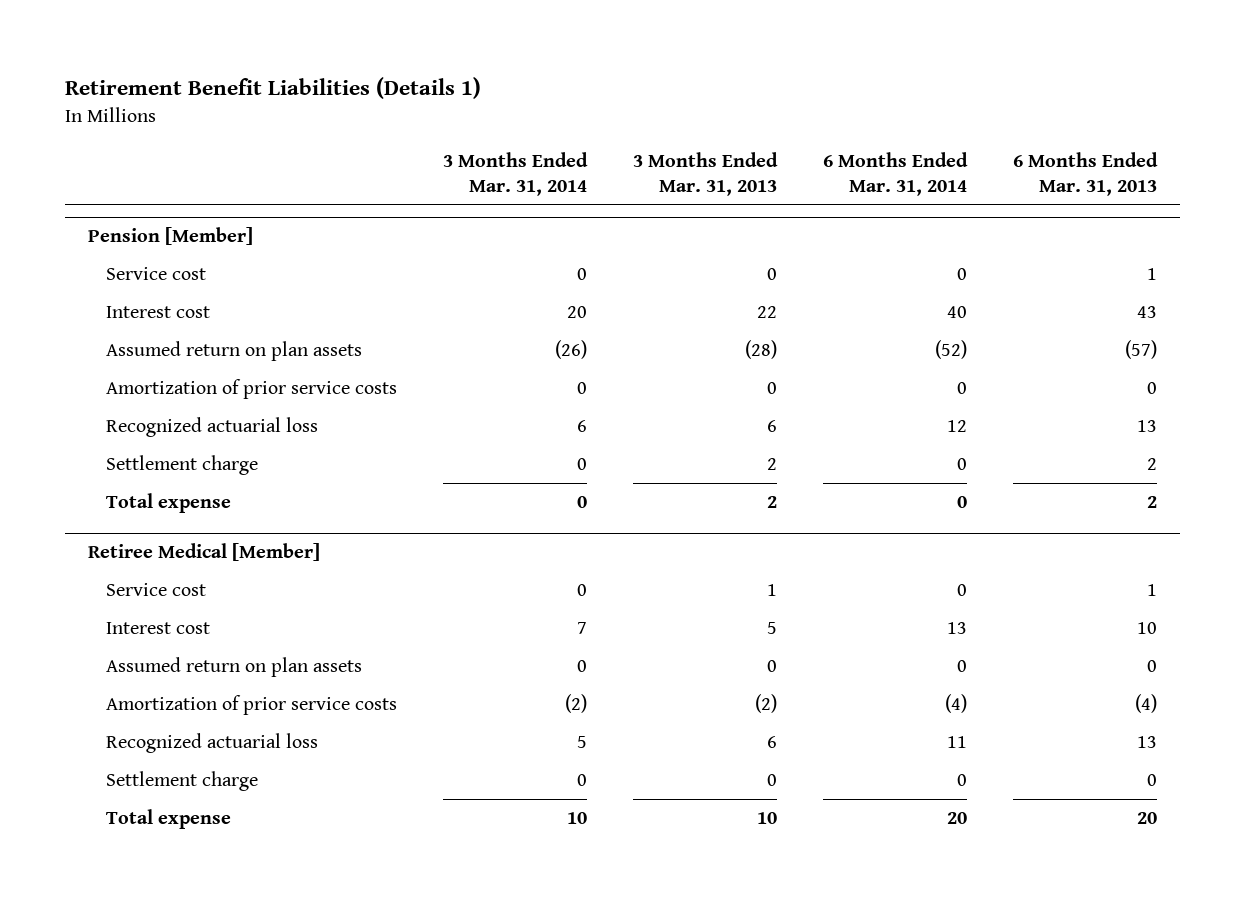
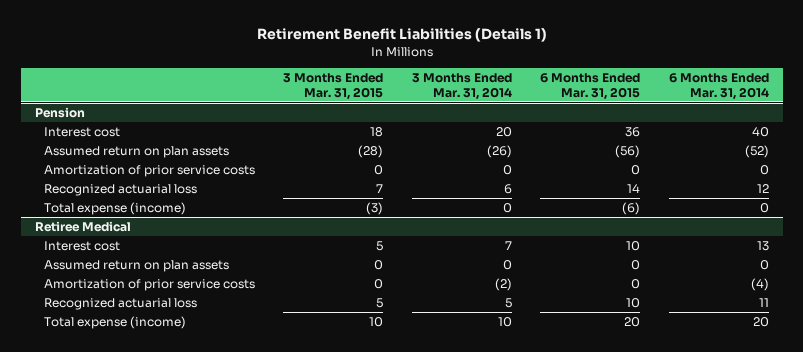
- | 3 Months Ended Mar. 31, 2014 | 3 Months Ended Mar. 31, 2013 | 6 Months Ended Mar. 31, 2014 | 6 Months Ended Mar. 31, 2013
+ | 3 Months Ended Mar. 31, 2015 | 3 Months Ended Mar. 31, 2014 | 6 Months Ended Mar. 31, 2015 | 6 Months Ended Mar. 31, 2014
- Pension [Member]
- Service cost | 0 | 0 | 0 | 1
+ Pension
- Settlement charge | 0 | 2 | 0 | 2
- Total expense | 0 | 2 | 0 | 2
- Retiree Medical [Member]
- Service cost | 0 | 1 | 0 | 1
+ Total expense (income) | (3) | 0 | (6) | 0
+ Retiree Medical
- Settlement charge | 0 | 0 | 0 | 0
- Total expense | 10 | 10 | 20 | 20
+ Total expense (income) | 10 | 10 | 20 | 20

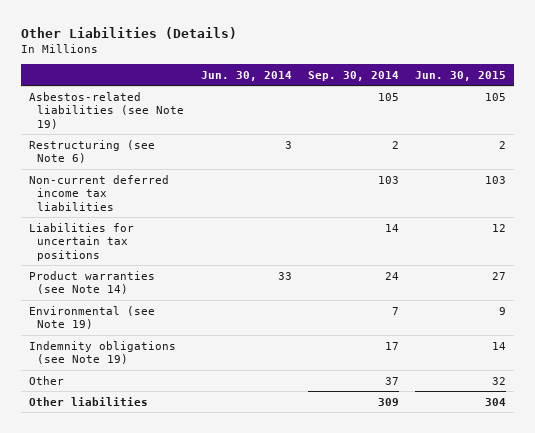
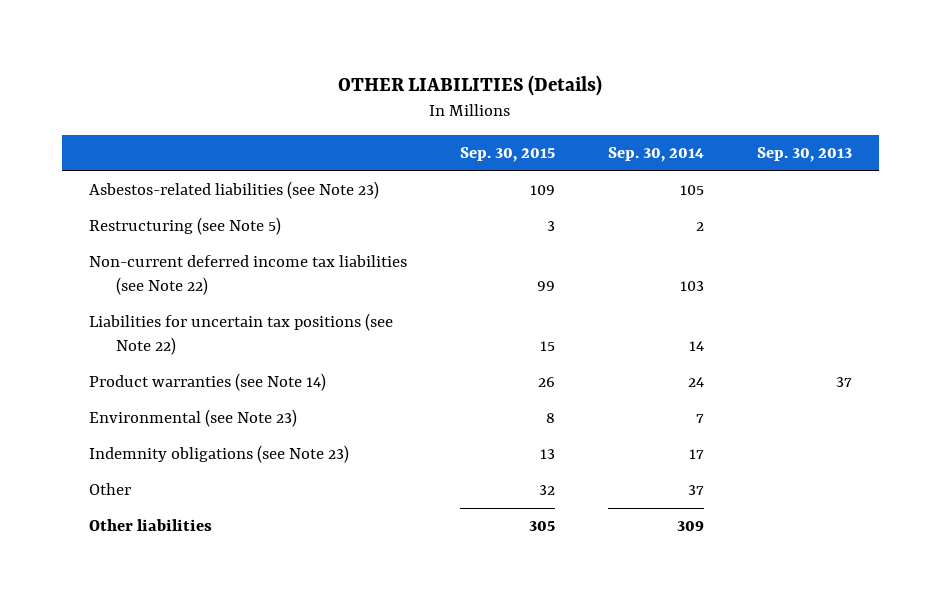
- Other Liabilities (Details)
+ OTHER LIABILITIES (Details)
- | Jun. 30, 2014 | Sep. 30, 2014 | Jun. 30, 2015
+ | Sep. 30, 2015 | Sep. 30, 2014 | Sep. 30, 2013
- Asbestos-related liabilities (see Note 19) | | 105 | 105
- Restructuring (see Note 6) | 3 | 2 | 2
- Non-current deferred income tax liabilities | | 103 | 103
- Liabilities for uncertain tax positions | | 14 | 12
+ Asbestos-related liabilities (see Note 23) | 109 | 105 |
+ Restructuring (see Note 5) | 3 | 2 |
+ Non-current deferred income tax liabilities (see Note 22) | 99 | 103 |
+ Liabilities for uncertain tax positions (see Note 22) | 15 | 14 |
- Environmental (see Note 19) | | 7 | 9
- Indemnity obligations (see Note 19) | | 17 | 14
+ Environmental (see Note 23) | 8 | 7 |
+ Indemnity obligations (see Note 23) | 13 | 17 |

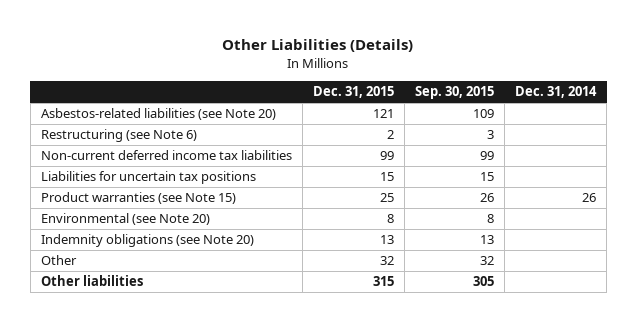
- OTHER LIABILITIES (Details)
+ Other Liabilities (Details)
- | Sep. 30, 2015 | Sep. 30, 2014 | Sep. 30, 2013
+ | Dec. 31, 2015 | Sep. 30, 2015 | Dec. 31, 2014
- Asbestos-related liabilities (see Note 23) | 109 | 105 |
- Restructuring (see Note 5) | 3 | 2 |
- Non-current deferred income tax liabilities (see Note 22) | 99 | 103 |
- Liabilities for uncertain tax positions (see Note 22) | 15 | 14 |
- Product warranties (see Note 14) | 26 | 24 | 37
- Environmental (see Note 23) | 8 | 7 |
- Indemnity obligations (see Note 23) | 13 | 17 |
+ Asbestos-related liabilities (see Note 20) | 121 | 109 |
+ Restructuring (see Note 6) | 2 | 3 |
+ Non-current deferred income tax liabilities | 99 | 99 |
+ Liabilities for uncertain tax positions | 15 | 15 |
+ Product warranties (see Note 15) | 25 | 26 | 26
+ Environmental (see Note 20) | 8 | 8 |
+ Indemnity obligations (see Note 20) | 13 | 13 |

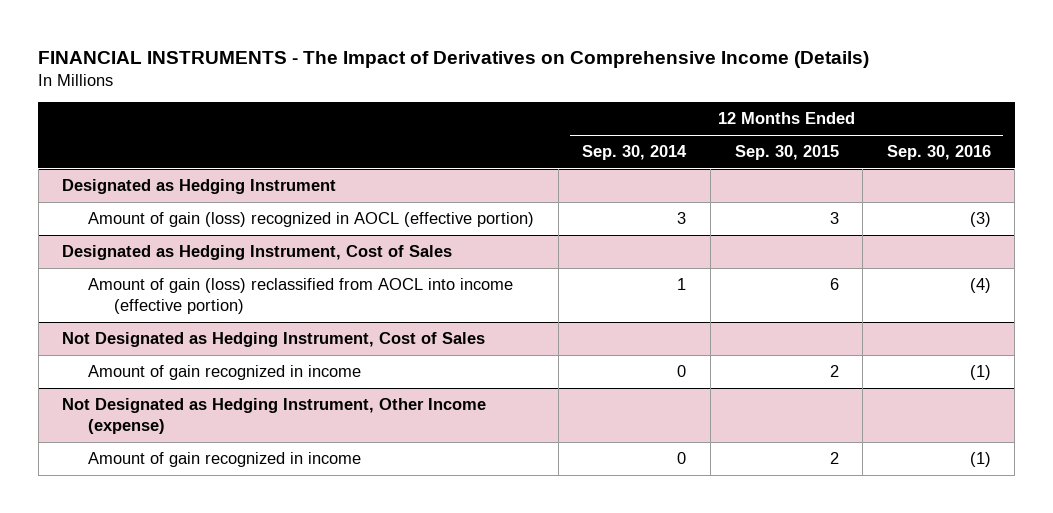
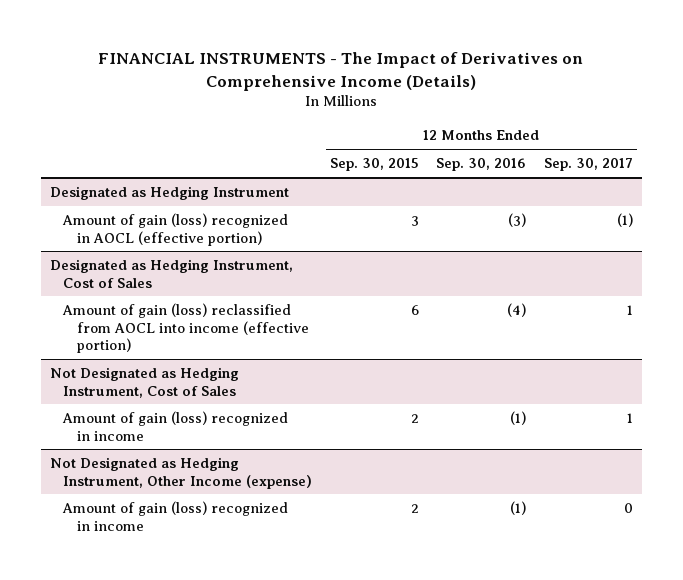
- | 12 Months Ended Sep. 30, 2014 | 12 Months Ended Sep. 30, 2015 | 12 Months Ended Sep. 30, 2016
+ | 12 Months Ended Sep. 30, 2015 | 12 Months Ended Sep. 30, 2016 | 12 Months Ended Sep. 30, 2017
@ Not Designated as Hedging Instrument, Cost of Sales
- Amount of gain recognized in income | 0 | 2 | (1)
+ Amount of gain (loss) recognized in income | 2 | (1) | 1
@ Not Designated as Hedging Instrument, Other Income (expense)
- Amount of gain recognized in income | 0 | 2 | (1)
+ Amount of gain (loss) recognized in income | 2 | (1) | 0

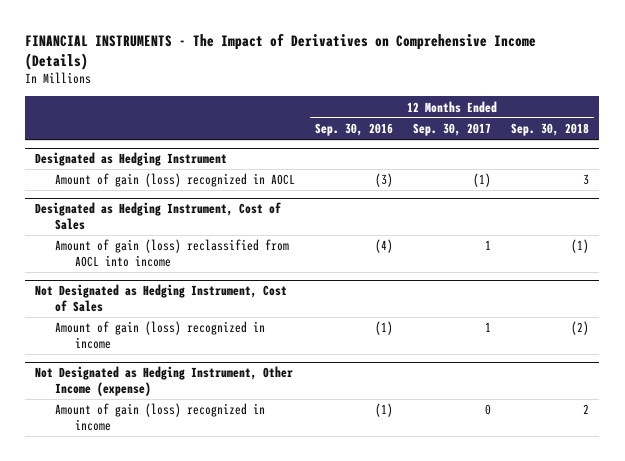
- | 12 Months Ended Sep. 30, 2015 | 12 Months Ended Sep. 30, 2016 | 12 Months Ended Sep. 30, 2017
+ | 12 Months Ended Sep. 30, 2016 | 12 Months Ended Sep. 30, 2017 | 12 Months Ended Sep. 30, 2018
@ Designated as Hedging Instrument
- Amount of gain (loss) recognized in AOCL (effective portion) | 3 | (3) | (1)
+ Amount of gain (loss) recognized in AOCL | (3) | (1) | 3
@ Designated as Hedging Instrument, Cost of Sales
- Amount of gain (loss) reclassified from AOCL into income (effective portion) | 6 | (4) | 1
+ Amount of gain (loss) reclassified from AOCL into income | (4) | 1 | (1)

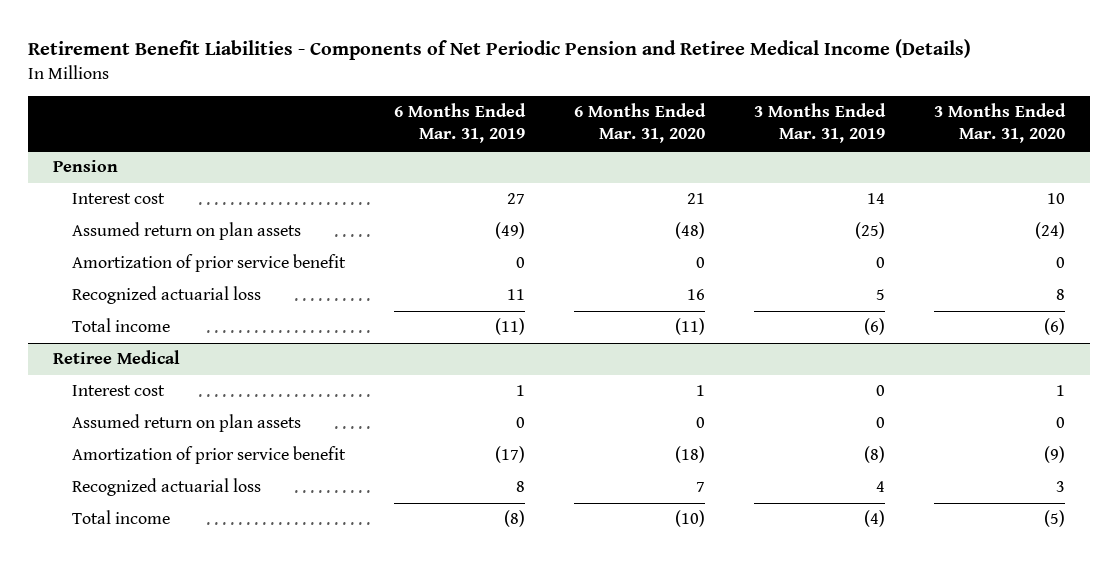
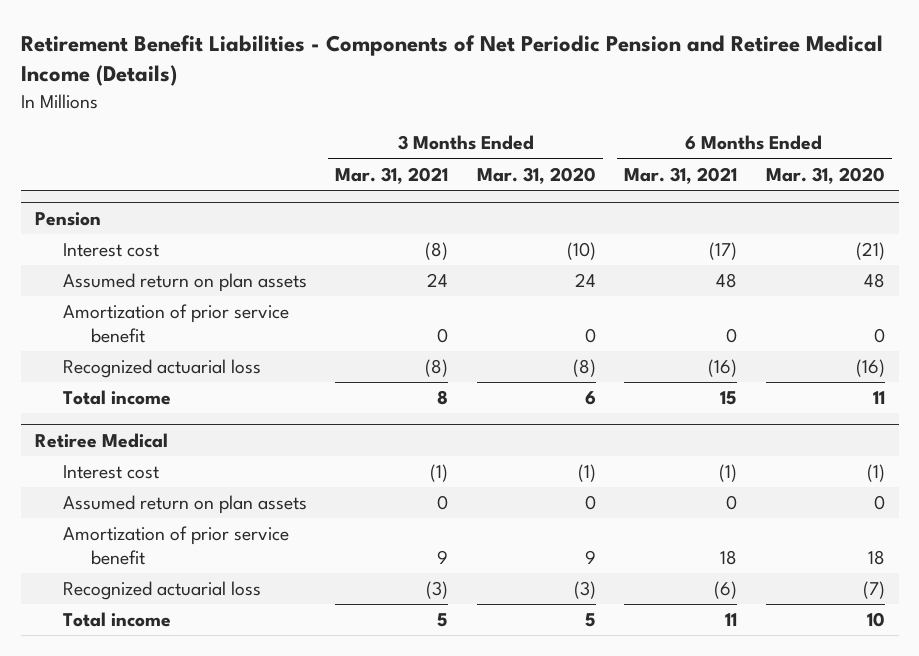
- | 6 Months Ended Mar. 31, 2019 | 6 Months Ended Mar. 31, 2020 | 3 Months Ended Mar. 31, 2019 | 3 Months Ended Mar. 31, 2020
+ | 3 Months Ended Mar. 31, 2021 | 3 Months Ended Mar. 31, 2020 | 6 Months Ended Mar. 31, 2021 | 6 Months Ended Mar. 31, 2020
@ Pension
- Interest cost | 27 | 21 | 14 | 10
- Assumed return on plan assets | (49) | (48) | (25) | (24)
+ Interest cost | (8) | (10) | (17) | (21)
+ Assumed return on plan assets | 24 | 24 | 48 | 48
- Recognized actuarial loss | 11 | 16 | 5 | 8
- Total income | (11) | (11) | (6) | (6)
+ Recognized actuarial loss | (8) | (8) | (16) | (16)
+ Total income | 8 | 6 | 15 | 11
@ Retiree Medical
- Interest cost | 1 | 1 | 0 | 1
+ Interest cost | (1) | (1) | (1) | (1)
- Amortization of prior service benefit | (17) | (18) | (8) | (9)
- Recognized actuarial loss | 8 | 7 | 4 | 3
- Total income | (8) | (10) | (4) | (5)
+ Amortization of prior service benefit | 9 | 9 | 18 | 18
+ Recognized actuarial loss | (3) | (3) | (6) | (7)
+ Total income | 5 | 5 | 11 | 10

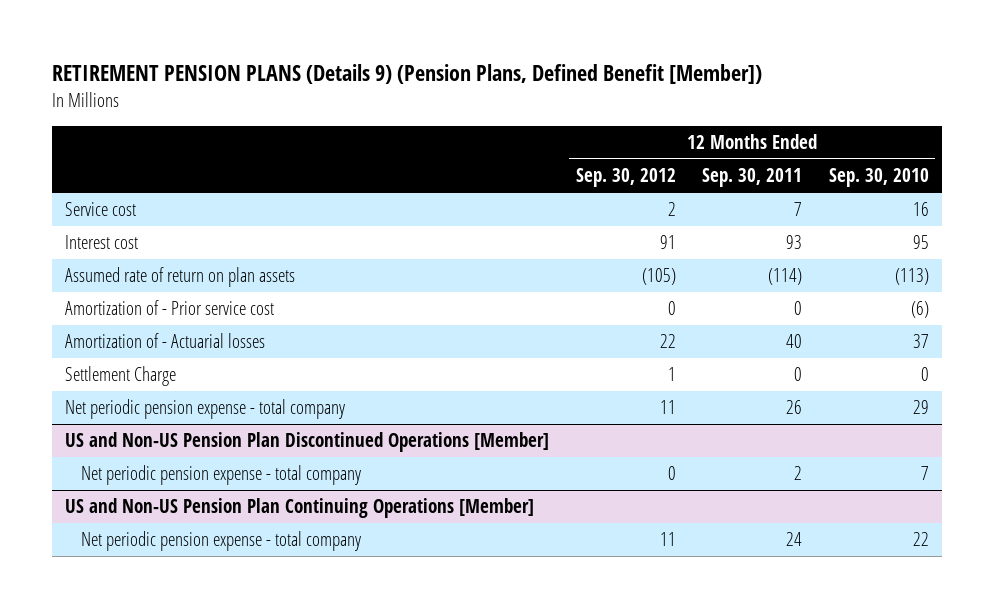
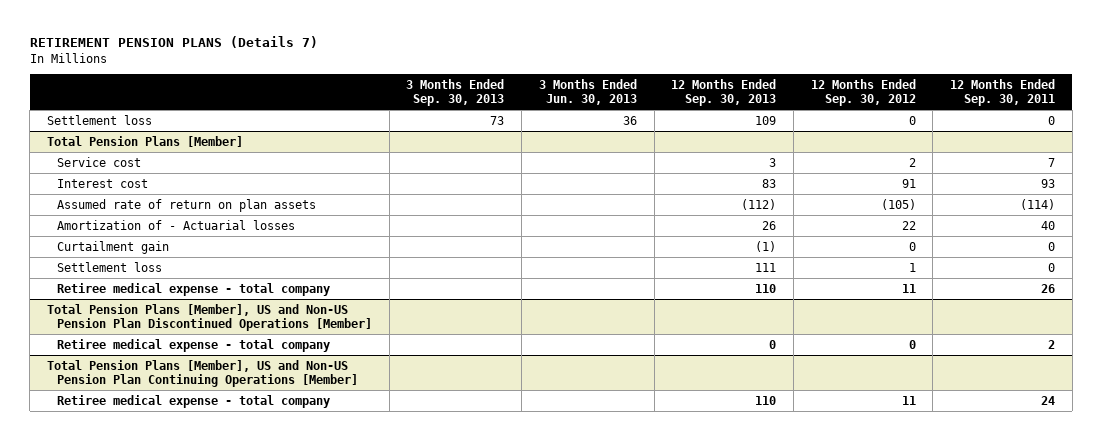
- RETIREMENT PENSION PLANS (Details 9) (Pension Plans, Defined Benefit [Member])
+ RETIREMENT PENSION PLANS (Details 7)
- | 12 Months Ended Sep. 30, 2012 | 12 Months Ended Sep. 30, 2011 | 12 Months Ended Sep. 30, 2010
+ | 3 Months Ended Sep. 30, 2013 | 3 Months Ended Jun. 30, 2013 | 12 Months Ended Sep. 30, 2013 | 12 Months Ended Sep. 30, 2012 | 12 Months Ended Sep. 30, 2011
+ Settlement loss | 73 | 36 | 109 | 0 | 0
+ Total Pension Plans [Member]
- Amortization of - Prior service cost | 0 | 0 | (6)
- Settlement Charge | 1 | 0 | 0
- Net periodic pension expense - total company | 11 | 26 | 29
- US and Non-US Pension Plan Discontinued Operations [Member]
- Net periodic pension expense - total company | 0 | 2 | 7
- US and Non-US Pension Plan Continuing Operations [Member]
- Net periodic pension expense - total company | 11 | 24 | 22
+ Curtailment gain | | | (1) | 0 | 0
+ Settlement loss | | | 111 | 1 | 0
+ Retiree medical expense - total company | | | 110 | 11 | 26
+ Total Pension Plans [Member], US and Non-US Pension Plan Discontinued Operations [Member]
+ Retiree medical expense - total company | | | 0 | 0 | 2
+ Total Pension Plans [Member], US and Non-US Pension Plan Continuing Operations [Member]
+ Retiree medical expense - total company | | | 110 | 11 | 24

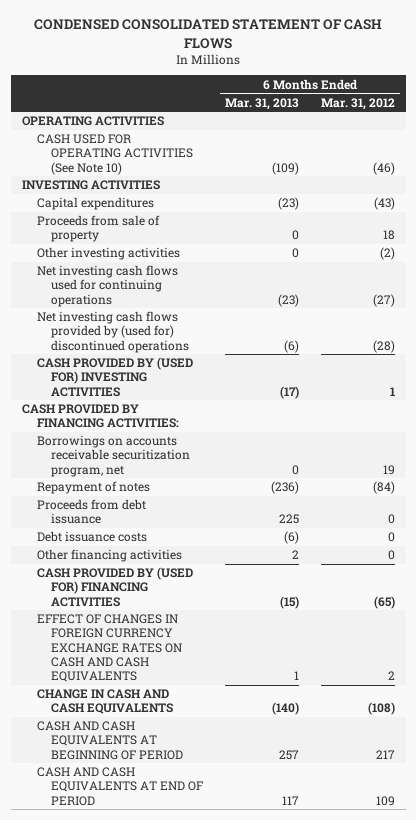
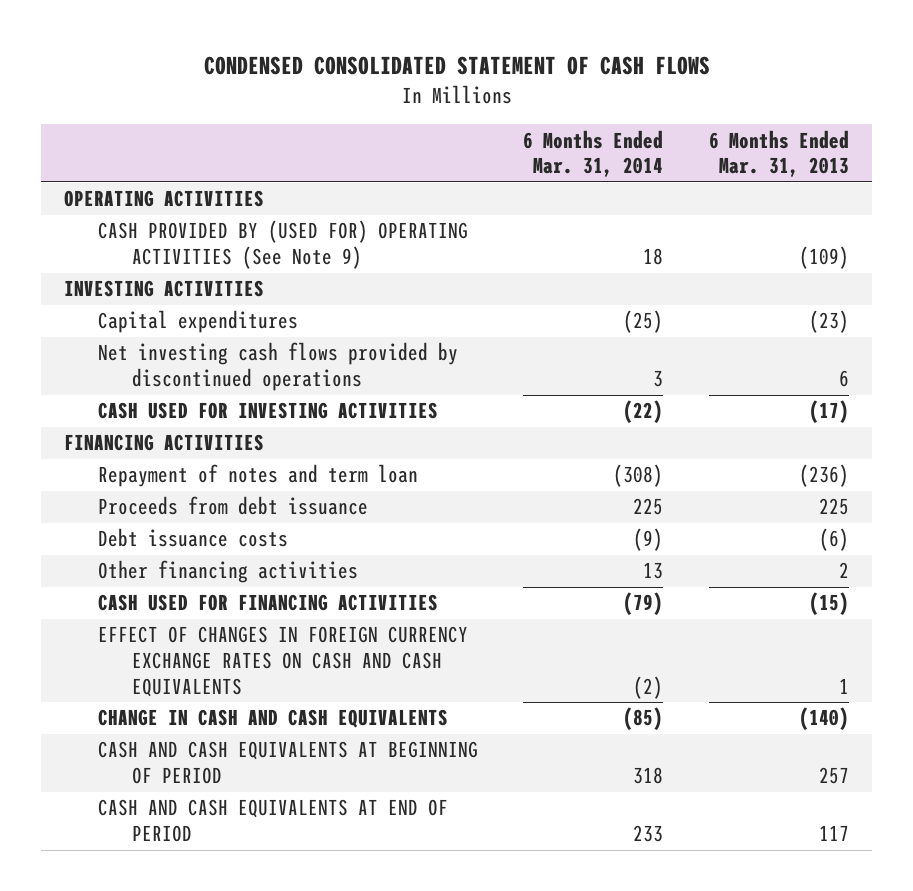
- | 6 Months Ended Mar. 31, 2013 | 6 Months Ended Mar. 31, 2012
+ | 6 Months Ended Mar. 31, 2014 | 6 Months Ended Mar. 31, 2013
- CASH USED FOR OPERATING ACTIVITIES (See Note 10) | (109) | (46)
+ CASH PROVIDED BY (USED FOR) OPERATING ACTIVITIES (See Note 9) | 18 | (109)
- Proceeds from sale of property | 0 | 18
- Other investing activities | 0 | (2)
- Net investing cash flows used for continuing operations | (23) | (27)
- Net investing cash flows provided by (used for) discontinued operations | (6) | (28)
- CASH PROVIDED BY (USED FOR) INVESTING ACTIVITIES | (17) | 1
- CASH PROVIDED BY FINANCING ACTIVITIES:
- Borrowings on accounts receivable securitization program, net | 0 | 19
- Repayment of notes | (236) | (84)
+ Net investing cash flows provided by discontinued operations | 3 | 6
+ CASH USED FOR INVESTING ACTIVITIES | (22) | (17)
+ FINANCING ACTIVITIES
+ Repayment of notes and term loan | (308) | (236)
- CASH PROVIDED BY (USED FOR) FINANCING ACTIVITIES | (15) | (65)
+ CASH USED FOR FINANCING ACTIVITIES | (79) | (15)

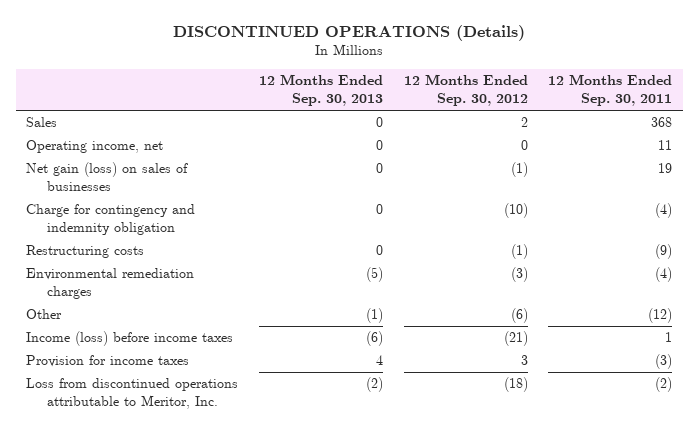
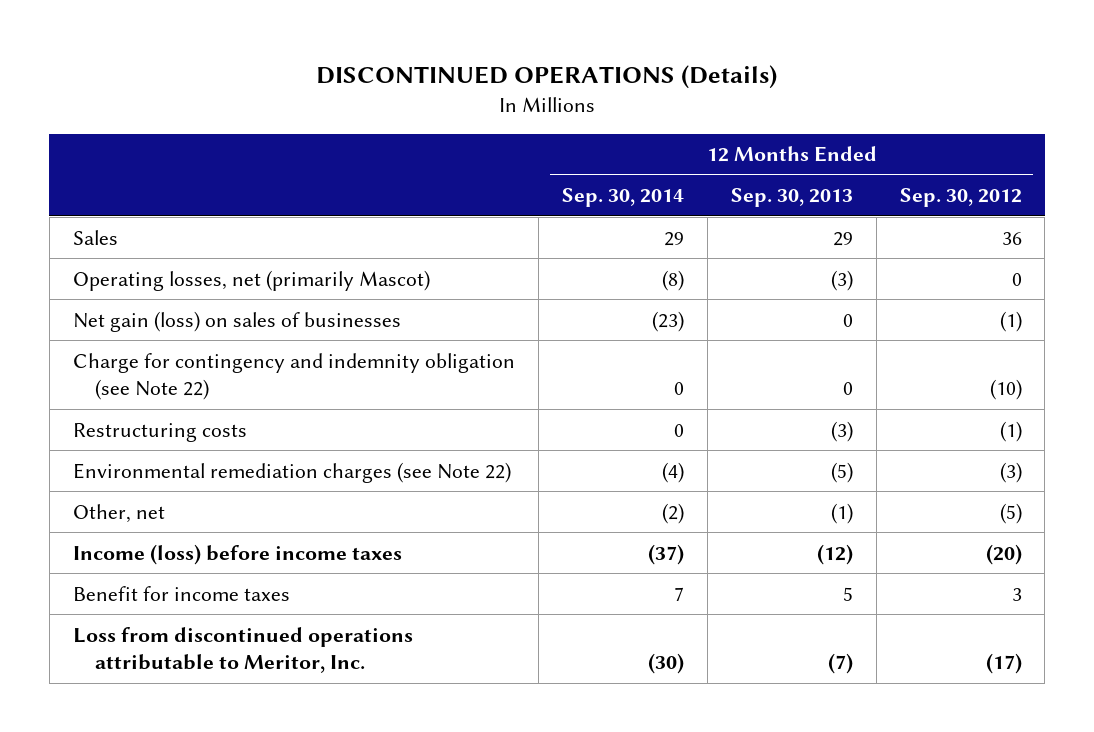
- | 12 Months Ended Sep. 30, 2013 | 12 Months Ended Sep. 30, 2012 | 12 Months Ended Sep. 30, 2011
+ | 12 Months Ended Sep. 30, 2014 | 12 Months Ended Sep. 30, 2013 | 12 Months Ended Sep. 30, 2012
- Sales | 0 | 2 | 368
- Operating income, net | 0 | 0 | 11
+ Sales | 29 | 29 | 36
+ Operating losses, net (primarily Mascot) | (8) | (3) | 0
- Charge for contingency and indemnity obligation | 0 | (10) | (4)
- Restructuring costs | 0 | (1) | (9)
- Environmental remediation charges | (5) | (3) | (4)
- Other | (1) | (6) | (12)
- Income (loss) before income taxes | (6) | (21) | 1
- Provision for income taxes | 4 | 3 | (3)
- Loss from discontinued operations attributable to Meritor, Inc. | (2) | (18) | (2)
+ Charge for contingency and indemnity obligation (see Note 22) | 0 | 0 | (10)
+ Restructuring costs | 0 | (3) | (1)
+ Environmental remediation charges (see Note 22) | (4) | (5) | (3)
+ Other, net | (2) | (1) | (5)
+ Income (loss) before income taxes | (37) | (12) | (20)
+ Benefit for income taxes | 7 | 5 | 3
+ Loss from discontinued operations attributable to Meritor, Inc. | (30) | (7) | (17)

